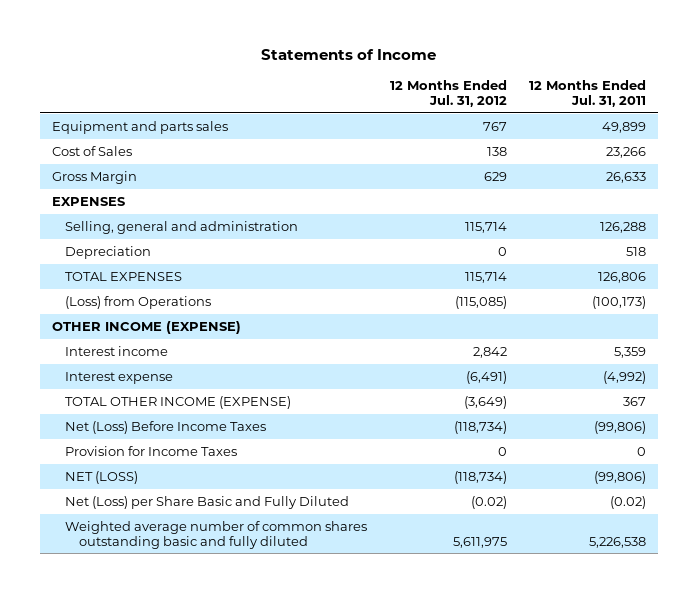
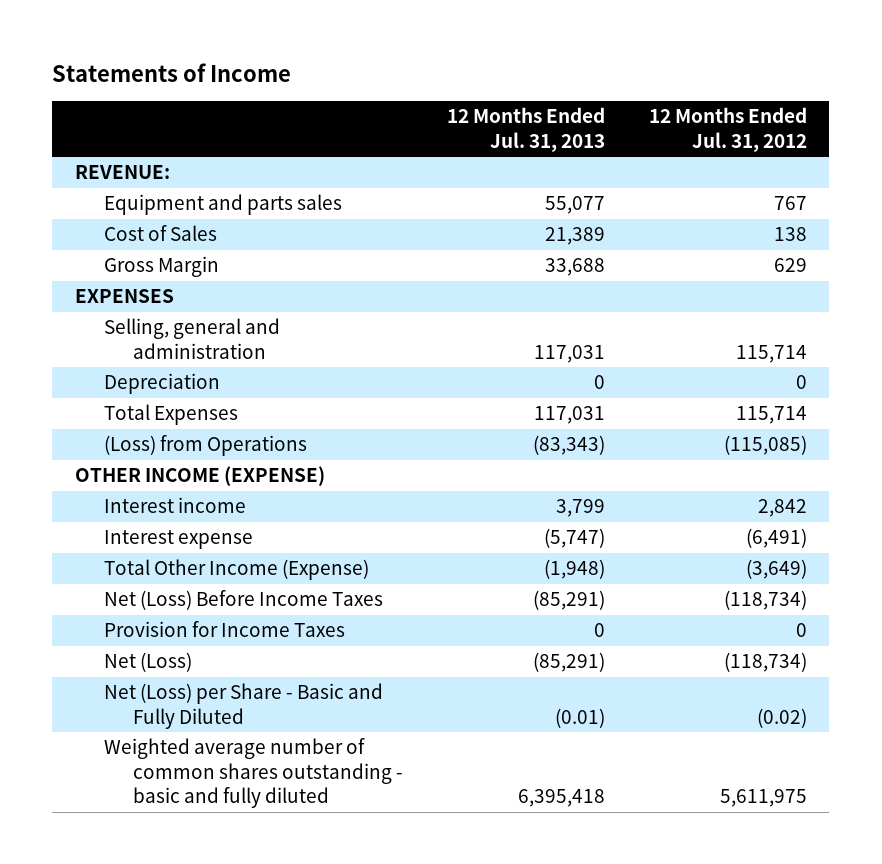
- | 12 Months Ended Jul. 31, 2012 | 12 Months Ended Jul. 31, 2011
+ | 12 Months Ended Jul. 31, 2013 | 12 Months Ended Jul. 31, 2012
+ REVENUE:
- TOTAL EXPENSES | 115,714 | 126,806
+ Total Expenses | 117,031 | 115,714
- TOTAL OTHER INCOME (EXPENSE) | (3,649) | 367
+ Total Other Income (Expense) | (1,948) | (3,649)
- NET (LOSS) | (118,734) | (99,806)
- Net (Loss) per Share Basic and Fully Diluted | (0.02) | (0.02)
- Weighted average number of common shares outstanding basic and fully diluted | 5,611,975 | 5,226,538
+ Net (Loss) | (85,291) | (118,734)
+ Net (Loss) per Share - Basic and Fully Diluted | (0.01) | (0.02)
+ Weighted average number of common shares outstanding - basic and fully diluted | 6,395,418 | 5,611,975

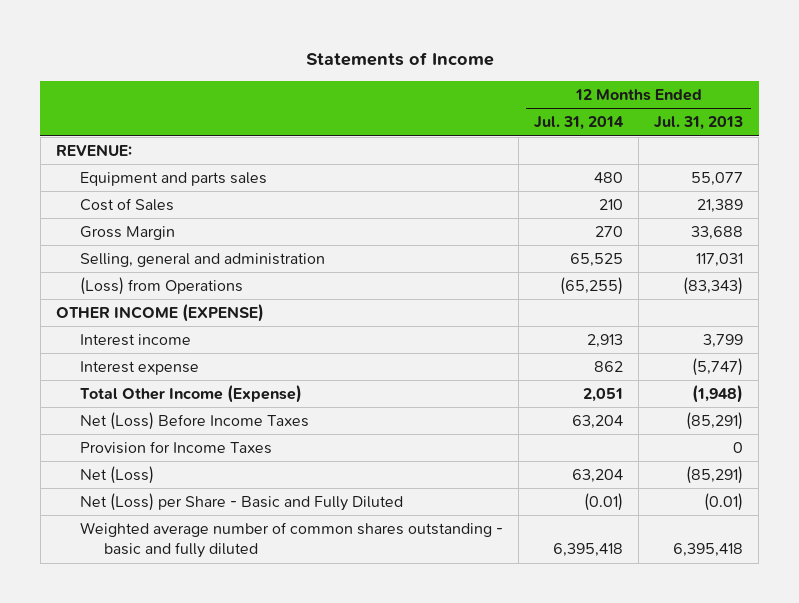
- | 12 Months Ended Jul. 31, 2013 | 12 Months Ended Jul. 31, 2012
+ | 12 Months Ended Jul. 31, 2014 | 12 Months Ended Jul. 31, 2013
- EXPENSES
- Depreciation | 0 | 0
- Total Expenses | 117,031 | 115,714

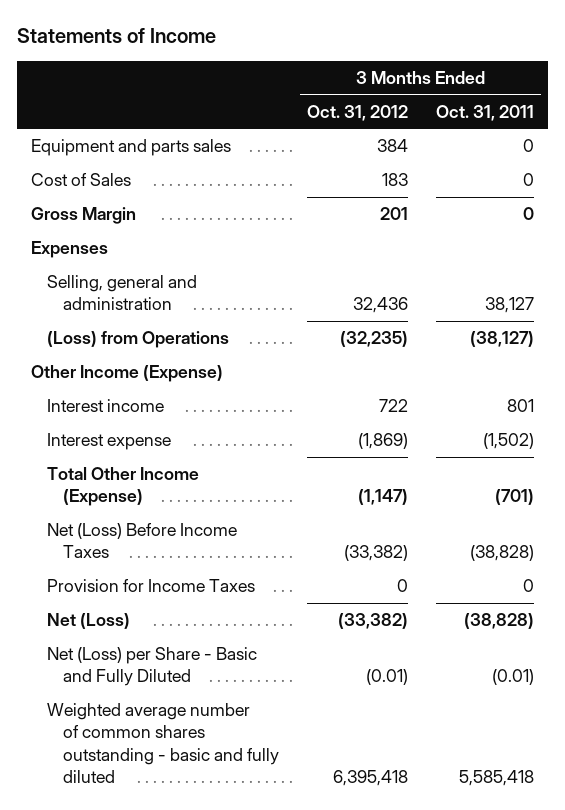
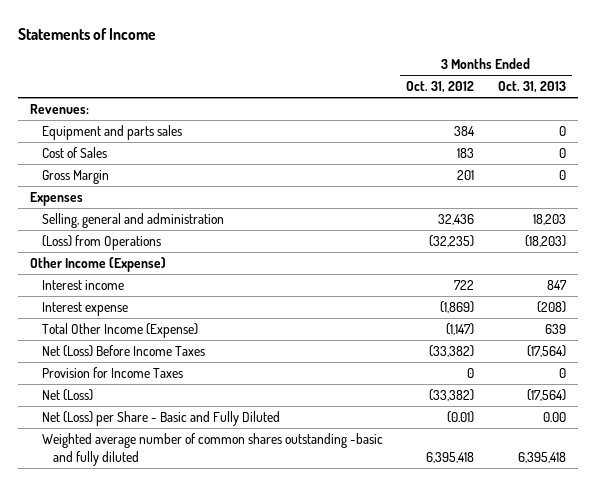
- | 3 Months Ended Oct. 31, 2012 | 3 Months Ended Oct. 31, 2011
+ | 3 Months Ended Oct. 31, 2012 | 3 Months Ended Oct. 31, 2013
+ Revenues:
- Weighted average number of common shares outstanding - basic and fully diluted | 6,395,418 | 5,585,418
+ Weighted average number of common shares outstanding -basic and fully diluted | 6,395,418 | 6,395,418

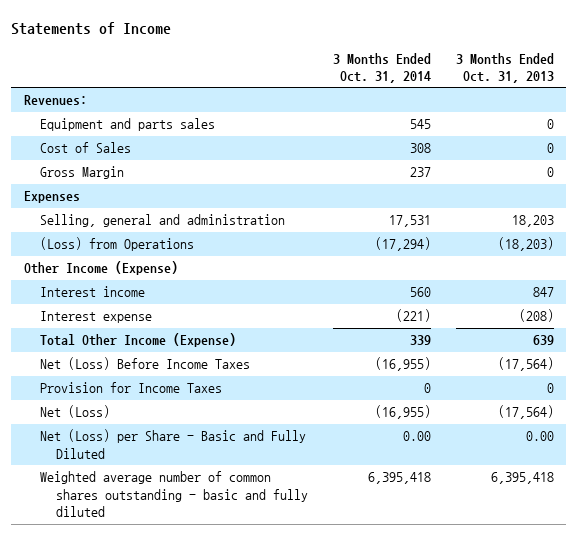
- | 3 Months Ended Oct. 31, 2012 | 3 Months Ended Oct. 31, 2013
+ | 3 Months Ended Oct. 31, 2014 | 3 Months Ended Oct. 31, 2013
- Weighted average number of common shares outstanding -basic and fully diluted | 6,395,418 | 6,395,418
+ Weighted average number of common shares outstanding - basic and fully diluted | 6,395,418 | 6,395,418

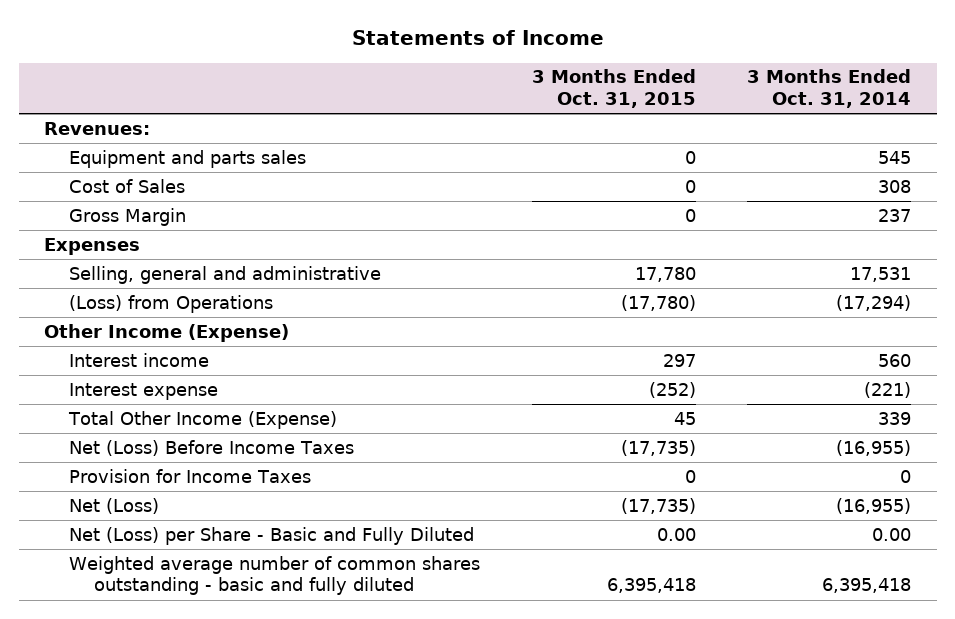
- | 3 Months Ended Oct. 31, 2014 | 3 Months Ended Oct. 31, 2013
+ | 3 Months Ended Oct. 31, 2015 | 3 Months Ended Oct. 31, 2014
- Selling, general and administration | 17,531 | 18,203
+ Selling, general and administrative | 17,780 | 17,531

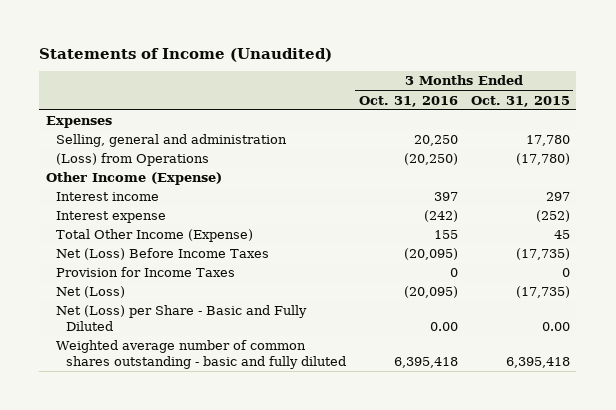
- Statements of Income
+ Statements of Income (Unaudited)
- | 3 Months Ended Oct. 31, 2015 | 3 Months Ended Oct. 31, 2014
+ | 3 Months Ended Oct. 31, 2016 | 3 Months Ended Oct. 31, 2015
- Revenues:
- Equipment and parts sales | 0 | 545
- Cost of Sales | 0 | 308
- Gross Margin | 0 | 237
- Selling, general and administrative | 17,780 | 17,531
+ Selling, general and administration | 20,250 | 17,780

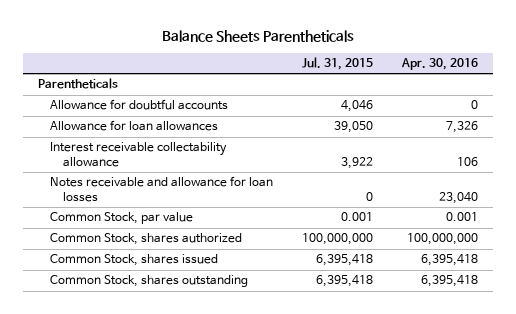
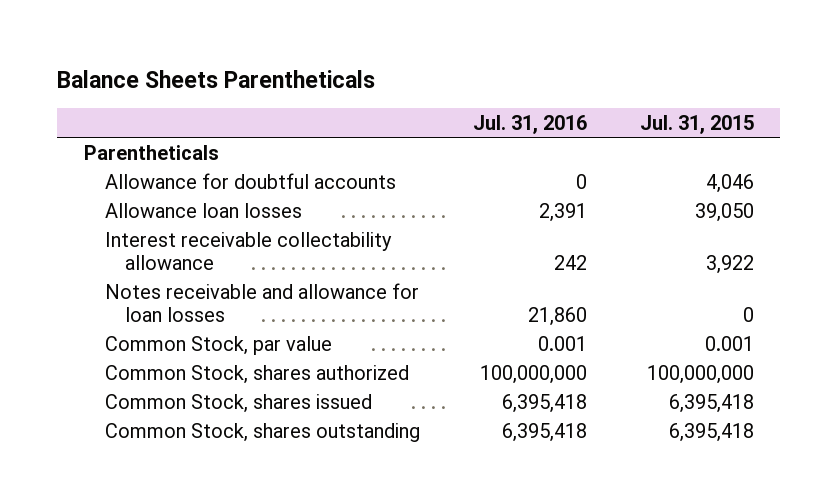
- | Jul. 31, 2015 | Apr. 30, 2016
+ | Jul. 31, 2016 | Jul. 31, 2015
- Allowance for loan allowances | 39,050 | 7,326
+ Allowance loan losses | 2,391 | 39,050

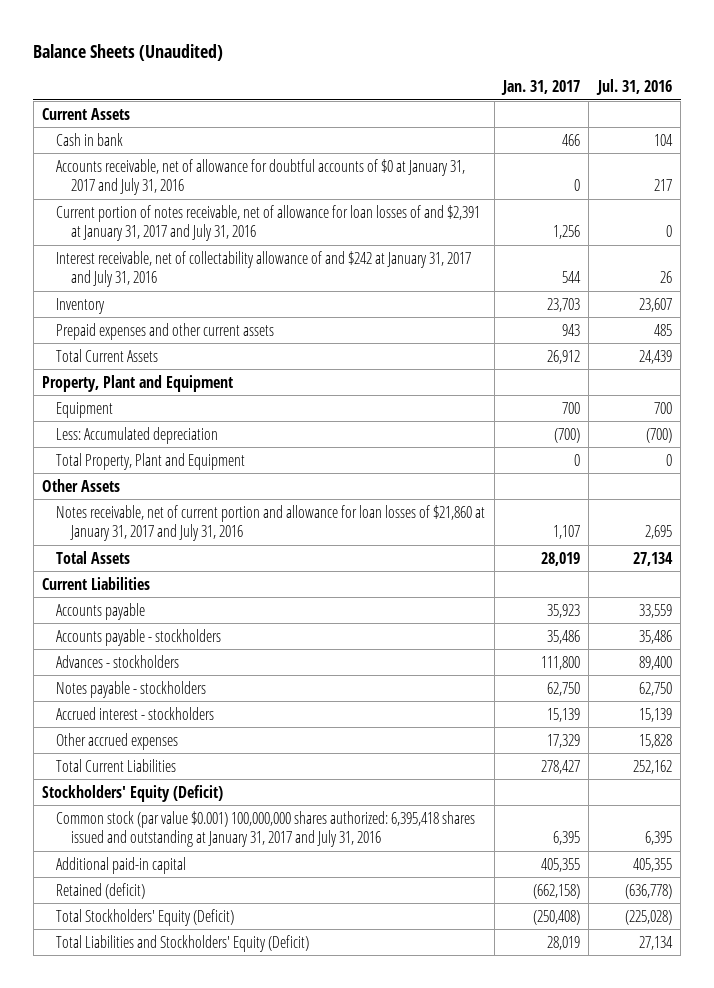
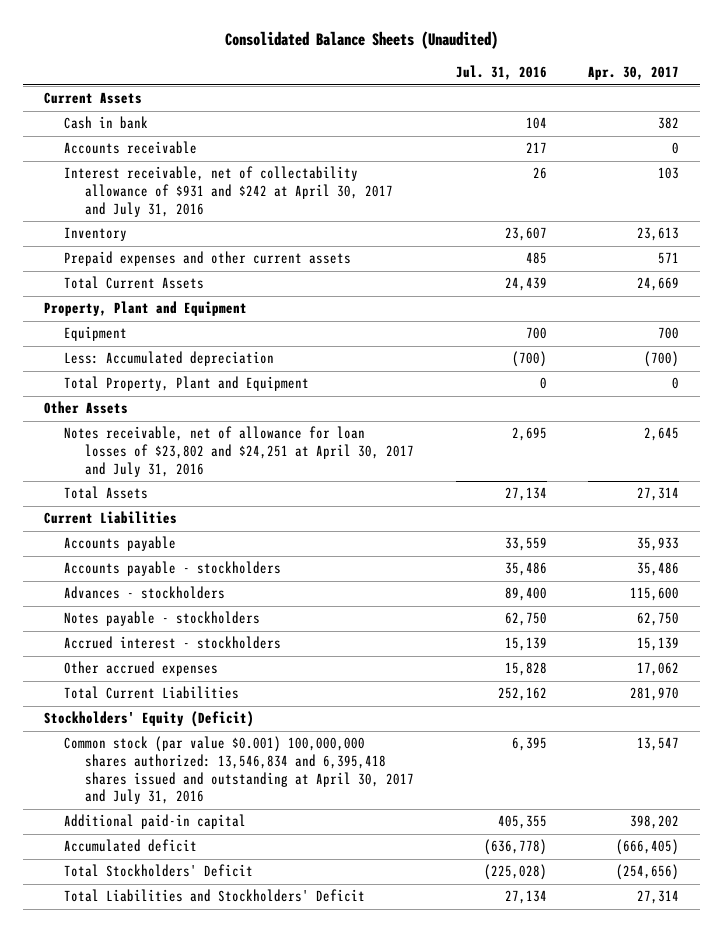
- Balance Sheets (Unaudited)
+ Consolidated Balance Sheets (Unaudited)
- | Jan. 31, 2017 | Jul. 31, 2016
+ | Jul. 31, 2016 | Apr. 30, 2017
- Accounts receivable, net of allowance for doubtful accounts of $0 at January 31, 2017 and July 31, 2016 | 0 | 217
- Current portion of notes receivable, net of allowance for loan losses of and $2,391 at January 31, 2017 and July 31, 2016 | 1,256 | 0
- Interest receivable, net of collectability allowance of and $242 at January 31, 2017 and July 31, 2016 | 544 | 26
+ Accounts receivable | 217 | 0
+ Interest receivable, net of collectability allowance of $931 and $242 at April 30, 2017 and July 31, 2016 | 26 | 103
- Notes receivable, net of current portion and allowance for loan losses of $21,860 at January 31, 2017 and July 31, 2016 | 1,107 | 2,695
+ Notes receivable, net of allowance for loan losses of $23,802 and $24,251 at April 30, 2017 and July 31, 2016 | 2,695 | 2,645
- Common stock (par value $0.001) 100,000,000 shares authorized: 6,395,418 shares issued and outstanding at January 31, 2017 and July 31, 2016 | 6,395 | 6,395
+ Common stock (par value $0.001) 100,000,000 shares authorized: 13,546,834 and 6,395,418 shares issued and outstanding at April 30, 2017 and July 31, 2016 | 6,395 | 13,547
- Retained (deficit) | (662,158) | (636,778)
- Total Stockholders' Equity (Deficit) | (250,408) | (225,028)
- Total Liabilities and Stockholders' Equity (Deficit) | 28,019 | 27,134
+ Accumulated deficit | (636,778) | (666,405)
+ Total Stockholders' Deficit | (225,028) | (254,656)
+ Total Liabilities and Stockholders' Deficit | 27,134 | 27,314

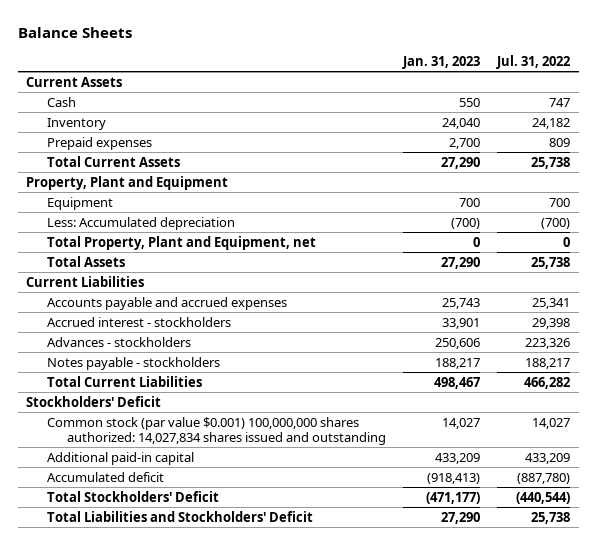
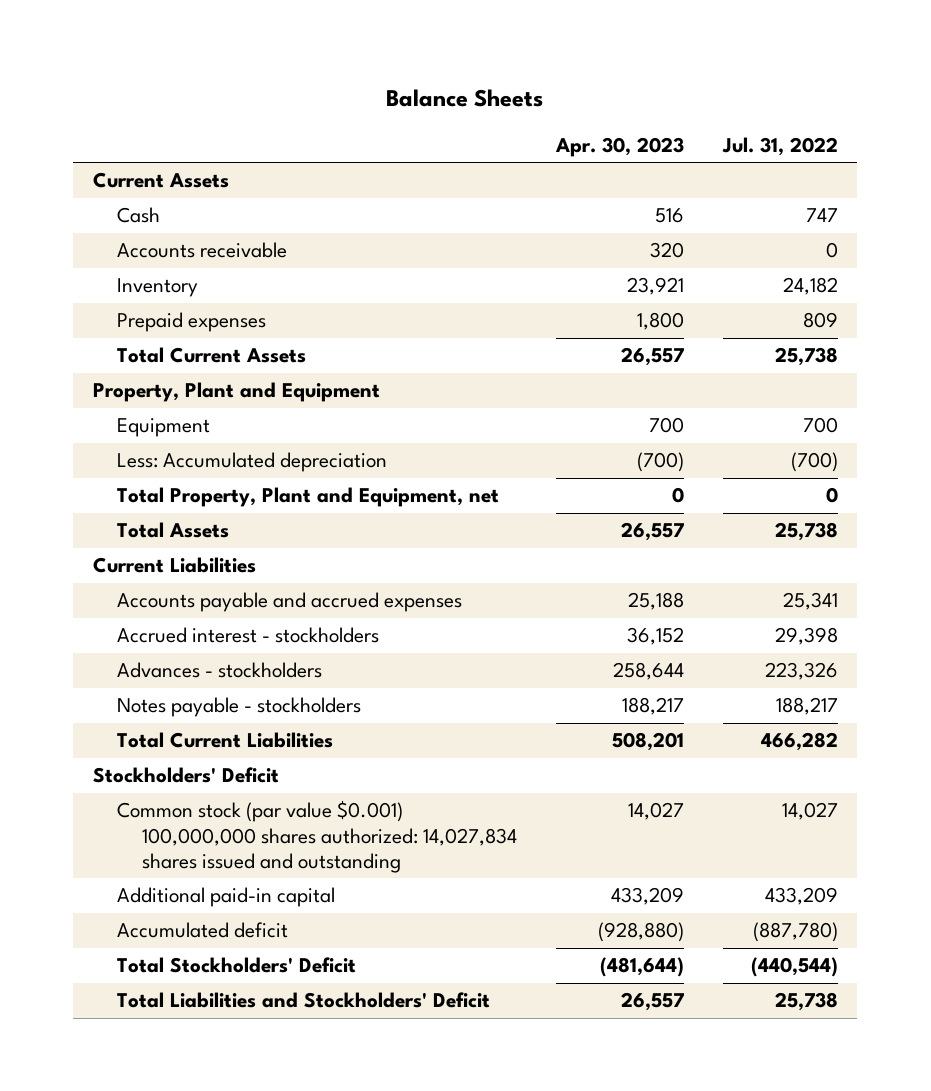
- | Jan. 31, 2023 | Jul. 31, 2022
+ | Apr. 30, 2023 | Jul. 31, 2022
+ Accounts receivable | 320 | 0

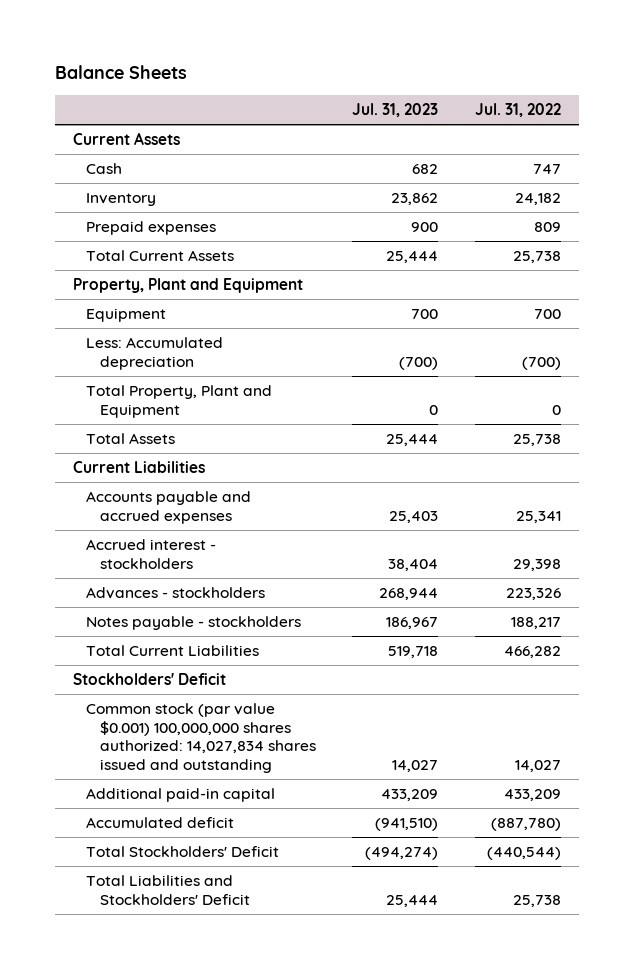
- | Apr. 30, 2023 | Jul. 31, 2022
+ | Jul. 31, 2023 | Jul. 31, 2022
- Accounts receivable | 320 | 0
- Total Property, Plant and Equipment, net | 0 | 0
+ Total Property, Plant and Equipment | 0 | 0

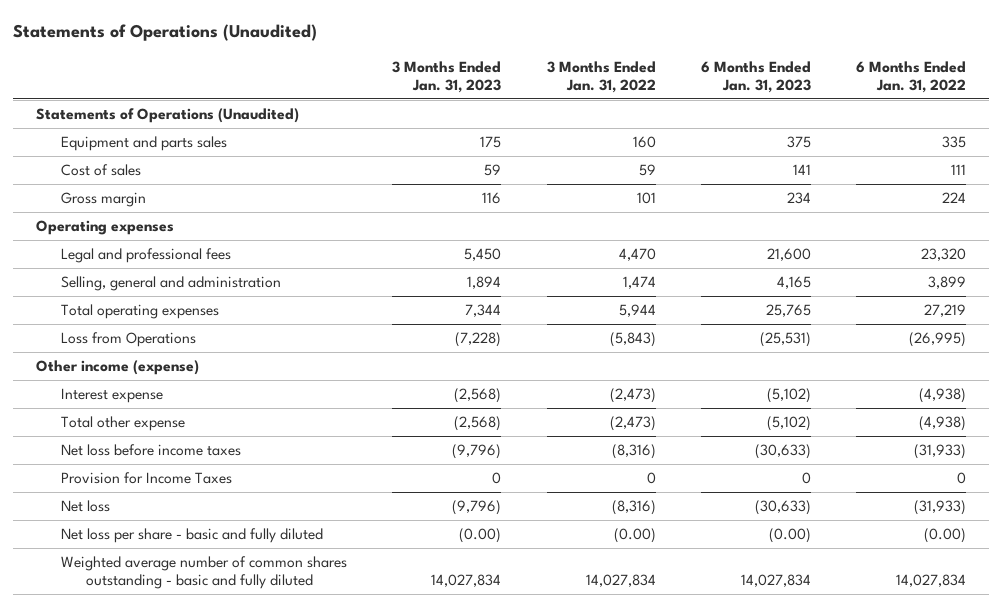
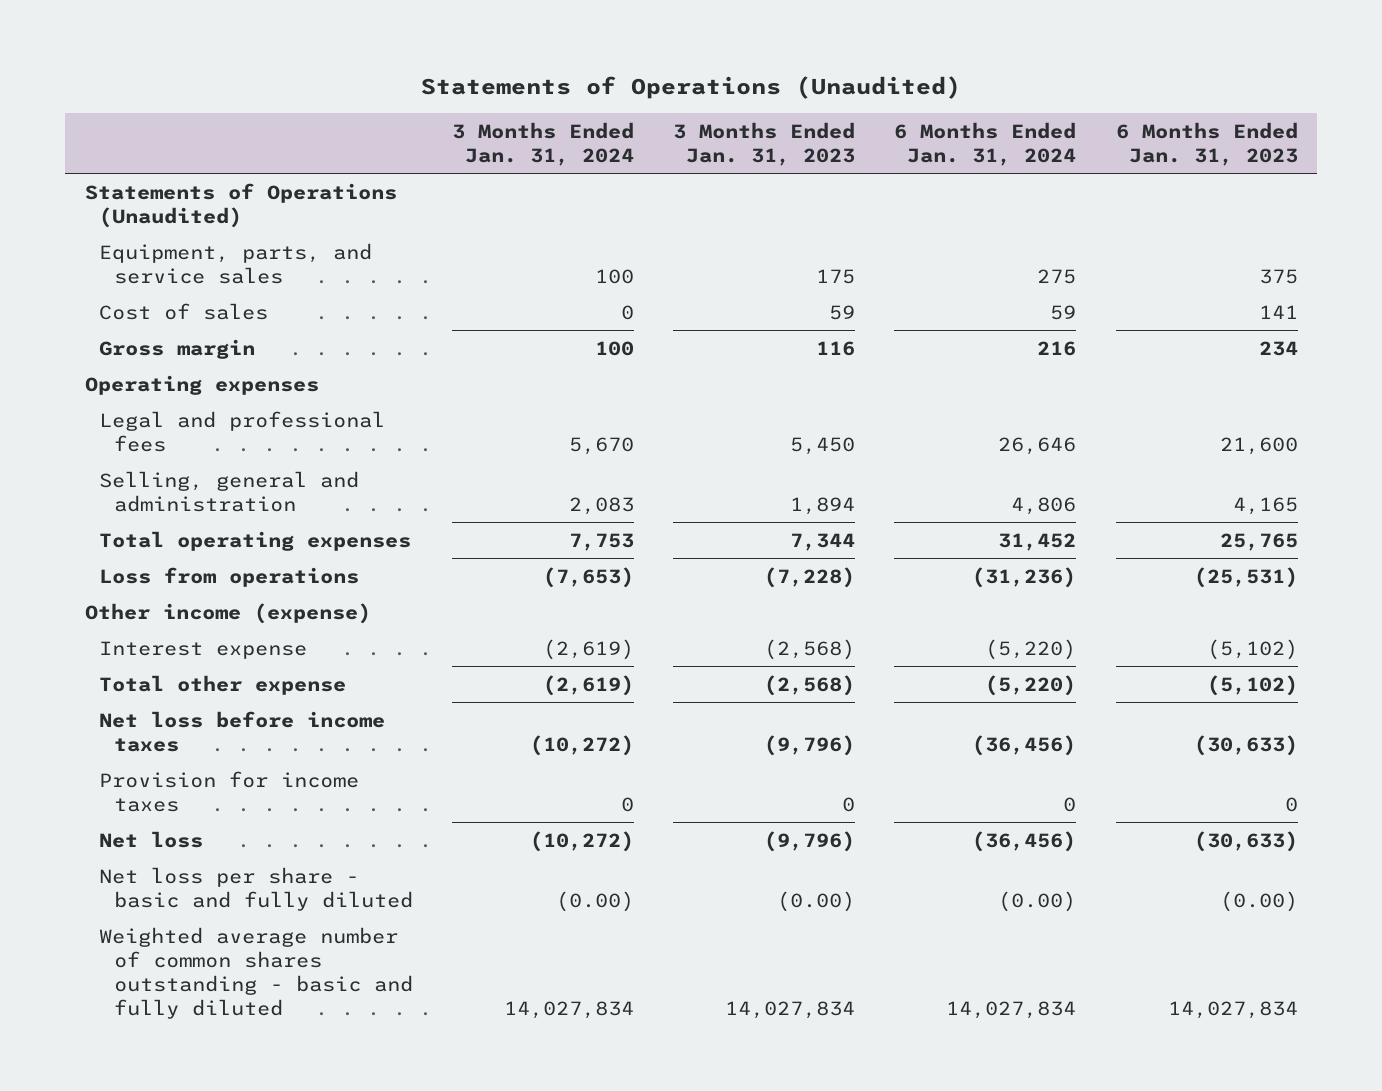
- | 3 Months Ended Jan. 31, 2023 | 3 Months Ended Jan. 31, 2022 | 6 Months Ended Jan. 31, 2023 | 6 Months Ended Jan. 31, 2022
+ | 3 Months Ended Jan. 31, 2024 | 3 Months Ended Jan. 31, 2023 | 6 Months Ended Jan. 31, 2024 | 6 Months Ended Jan. 31, 2023
- Equipment and parts sales | 175 | 160 | 375 | 335
+ Equipment, parts, and service sales | 100 | 175 | 275 | 375
- Loss from Operations | (7,228) | (5,843) | (25,531) | (26,995)
+ Loss from operations | (7,653) | (7,228) | (31,236) | (25,531)
- Provision for Income Taxes | 0 | 0 | 0 | 0
+ Provision for income taxes | 0 | 0 | 0 | 0

